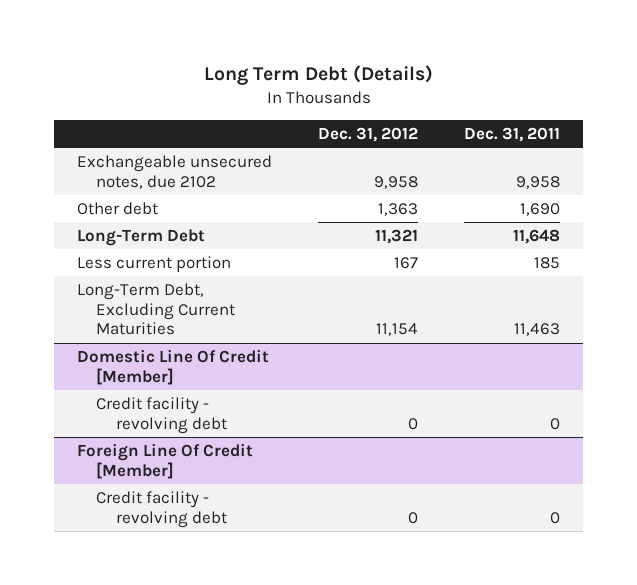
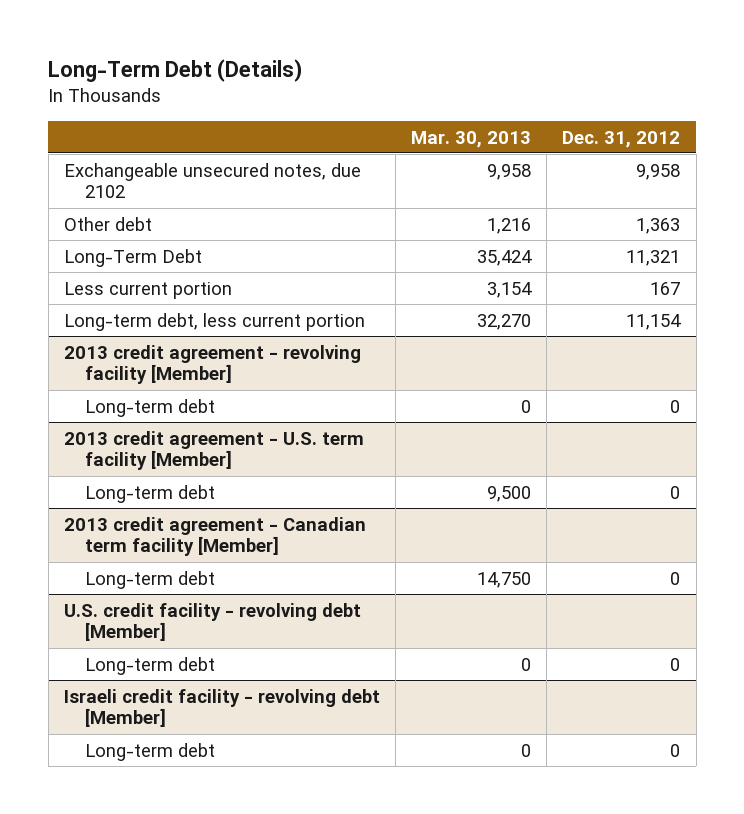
- Long Term Debt (Details)
+ Long-Term Debt (Details)
- | Dec. 31, 2012 | Dec. 31, 2011
+ | Mar. 30, 2013 | Dec. 31, 2012
- Long-Term Debt, Excluding Current Maturities | 11,154 | 11,463
- Domestic Line Of Credit [Member]
- Credit facility - revolving debt | 0 | 0
- Foreign Line Of Credit [Member]
- Credit facility - revolving debt | 0 | 0
+ Long-term debt, less current portion | 32,270 | 11,154
+ 2013 credit agreement - revolving facility [Member]
+ Long-term debt | 0 | 0
+ 2013 credit agreement - U.S. term facility [Member]
+ Long-term debt | 9,500 | 0
+ 2013 credit agreement - Canadian term facility [Member]
+ Long-term debt | 14,750 | 0
+ U.S. credit facility - revolving debt [Member]
+ Long-term debt | 0 | 0
+ Israeli credit facility - revolving debt [Member]
+ Long-term debt | 0 | 0

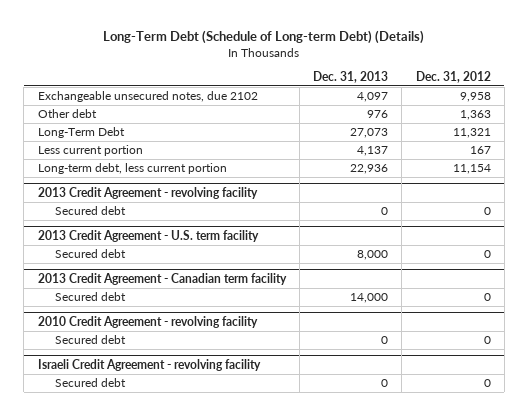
- Long-Term Debt (Details)
+ Long-Term Debt (Schedule of Long-term Debt) (Details)
- | Mar. 30, 2013 | Dec. 31, 2012
+ | Dec. 31, 2013 | Dec. 31, 2012
- 2013 credit agreement - revolving facility [Member]
- Long-term debt | 0 | 0
- 2013 credit agreement - U.S. term facility [Member]
- Long-term debt | 9,500 | 0
- 2013 credit agreement - Canadian term facility [Member]
- Long-term debt | 14,750 | 0
- U.S. credit facility - revolving debt [Member]
- Long-term debt | 0 | 0
- Israeli credit facility - revolving debt [Member]
- Long-term debt | 0 | 0
+ 2013 Credit Agreement - revolving facility
+ Secured debt | 0 | 0
+ 2013 Credit Agreement - U.S. term facility
+ Secured debt | 8,000 | 0
+ 2013 Credit Agreement - Canadian term facility
+ Secured debt | 14,000 | 0
+ 2010 Credit Agreement - revolving facility
+ Secured debt | 0 | 0
+ Israeli Credit Agreement - revolving facility
+ Secured debt | 0 | 0

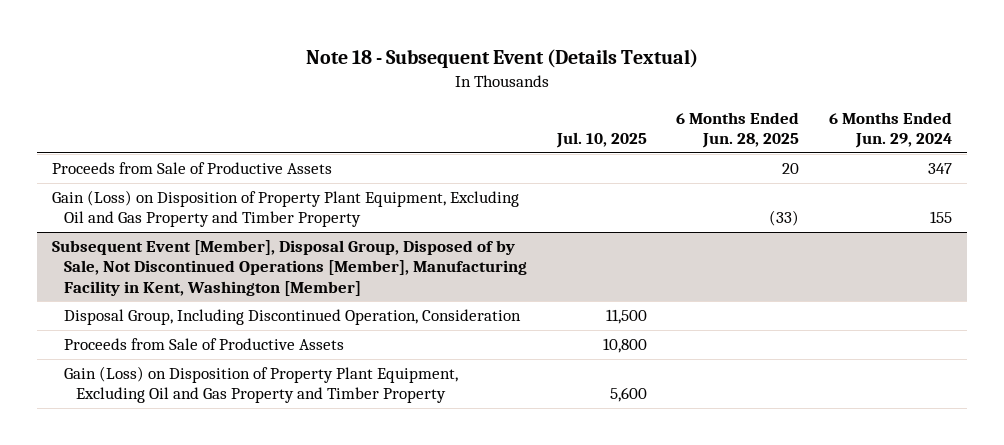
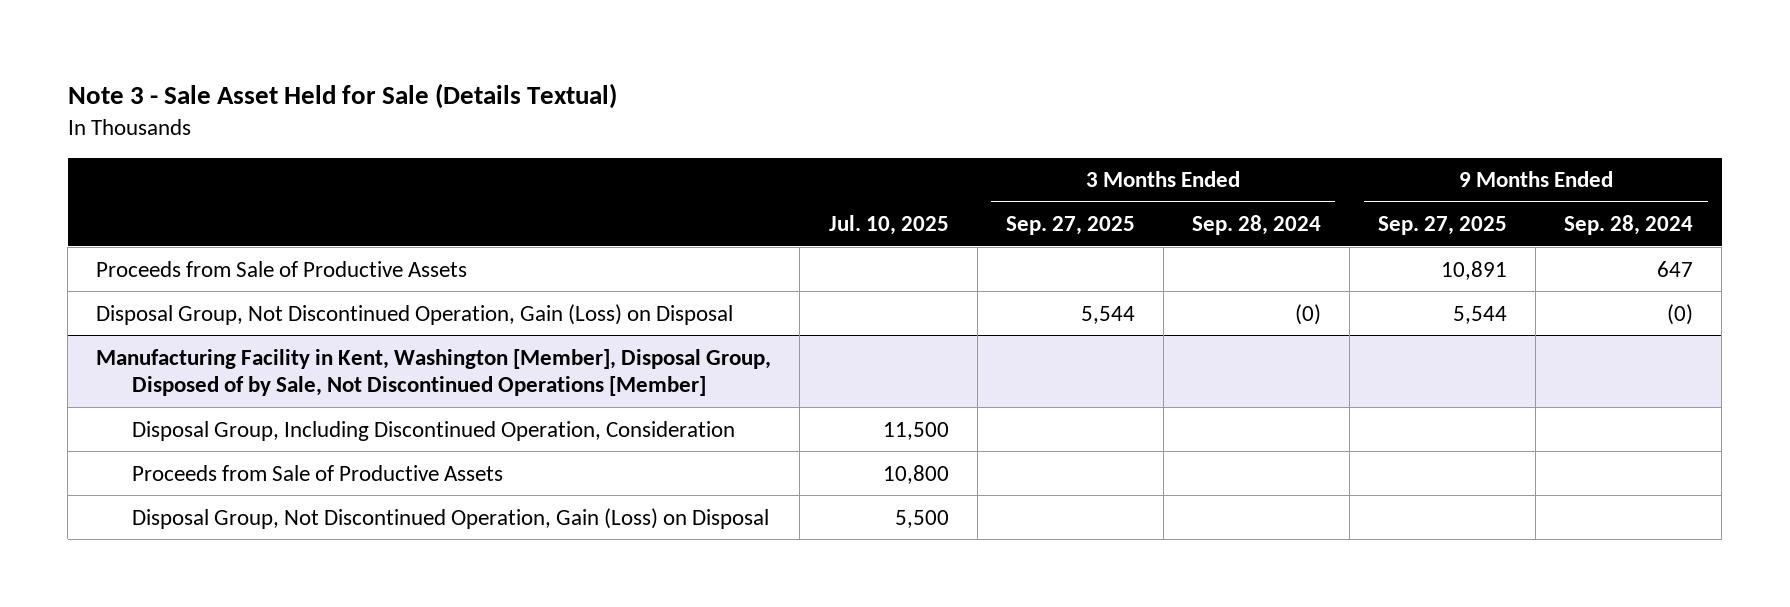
- Note 18 - Subsequent Event (Details Textual)
+ Note 3 - Sale Asset Held for Sale (Details Textual)
- | Jul. 10, 2025 | 6 Months Ended Jun. 28, 2025 | 6 Months Ended Jun. 29, 2024
+ | Jul. 10, 2025 | 3 Months Ended Sep. 27, 2025 | 3 Months Ended Sep. 28, 2024 | 9 Months Ended Sep. 27, 2025 | 9 Months Ended Sep. 28, 2024
- Gain (Loss) on Disposition of Property Plant Equipment, Excluding Oil and Gas Property and Timber Property | | (33) | 155
- Subsequent Event [Member], Disposal Group, Disposed of by Sale, Not Discontinued Operations [Member], Manufacturing Facility in Kent, Washington [Member]
+ Disposal Group, Not Discontinued Operation, Gain (Loss) on Disposal | | 5,544 | (0) | 5,544 | (0)
+ Manufacturing Facility in Kent, Washington [Member], Disposal Group, Disposed of by Sale, Not Discontinued Operations [Member]
- Gain (Loss) on Disposition of Property Plant Equipment, Excluding Oil and Gas Property and Timber Property | 5,600 | |
+ Disposal Group, Not Discontinued Operation, Gain (Loss) on Disposal | 5,500 | | | |

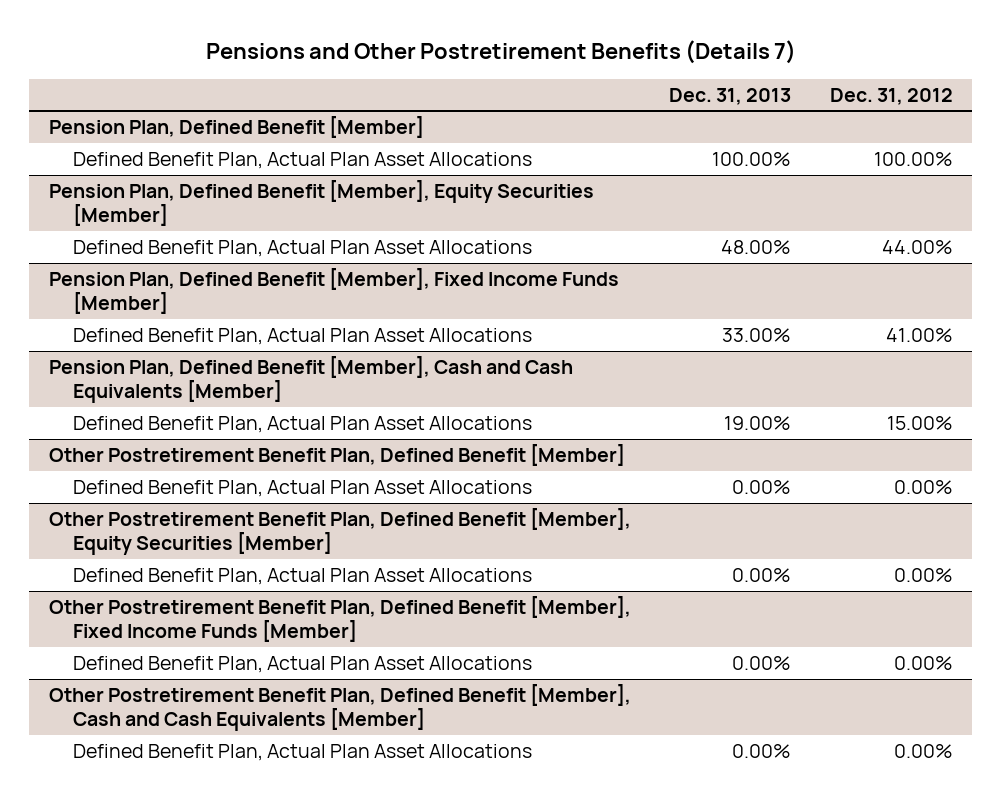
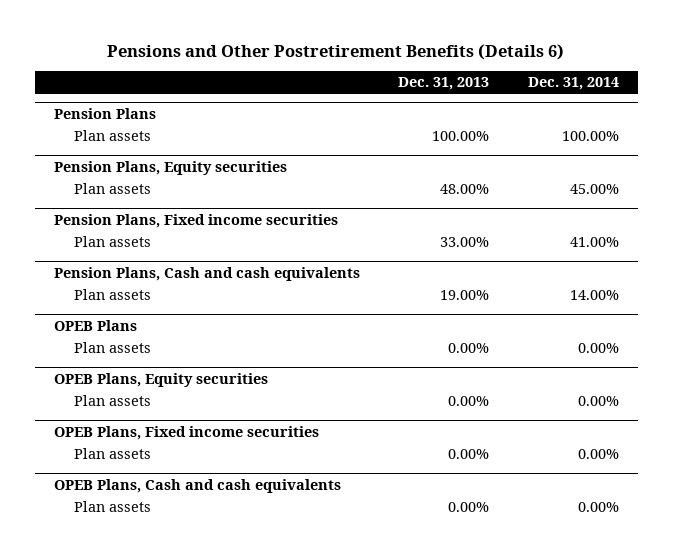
- Pensions and Other Postretirement Benefits (Details 7)
+ Pensions and Other Postretirement Benefits (Details 6)
- | Dec. 31, 2013 | Dec. 31, 2012
+ | Dec. 31, 2013 | Dec. 31, 2014
- Pension Plan, Defined Benefit [Member]
- Defined Benefit Plan, Actual Plan Asset Allocations | 100.00% | 100.00%
- Pension Plan, Defined Benefit [Member], Equity Securities [Member]
- Defined Benefit Plan, Actual Plan Asset Allocations | 48.00% | 44.00%
- Pension Plan, Defined Benefit [Member], Fixed Income Funds [Member]
- Defined Benefit Plan, Actual Plan Asset Allocations | 33.00% | 41.00%
- Pension Plan, Defined Benefit [Member], Cash and Cash Equivalents [Member]
- Defined Benefit Plan, Actual Plan Asset Allocations | 19.00% | 15.00%
- Other Postretirement Benefit Plan, Defined Benefit [Member]
- Defined Benefit Plan, Actual Plan Asset Allocations | 0.00% | 0.00%
- Other Postretirement Benefit Plan, Defined Benefit [Member], Equity Securities [Member]
- Defined Benefit Plan, Actual Plan Asset Allocations | 0.00% | 0.00%
- Other Postretirement Benefit Plan, Defined Benefit [Member], Fixed Income Funds [Member]
- Defined Benefit Plan, Actual Plan Asset Allocations | 0.00% | 0.00%
- Other Postretirement Benefit Plan, Defined Benefit [Member], Cash and Cash Equivalents [Member]
- Defined Benefit Plan, Actual Plan Asset Allocations | 0.00% | 0.00%
+ Pension Plans
+ Plan assets | 100.00% | 100.00%
+ Pension Plans, Equity securities
+ Plan assets | 48.00% | 45.00%
+ Pension Plans, Fixed income securities
+ Plan assets | 33.00% | 41.00%
+ Pension Plans, Cash and cash equivalents
+ Plan assets | 19.00% | 14.00%
+ OPEB Plans
+ Plan assets | 0.00% | 0.00%
+ OPEB Plans, Equity securities
+ Plan assets | 0.00% | 0.00%
+ OPEB Plans, Fixed income securities
+ Plan assets | 0.00% | 0.00%
+ OPEB Plans, Cash and cash equivalents
+ Plan assets | 0.00% | 0.00%

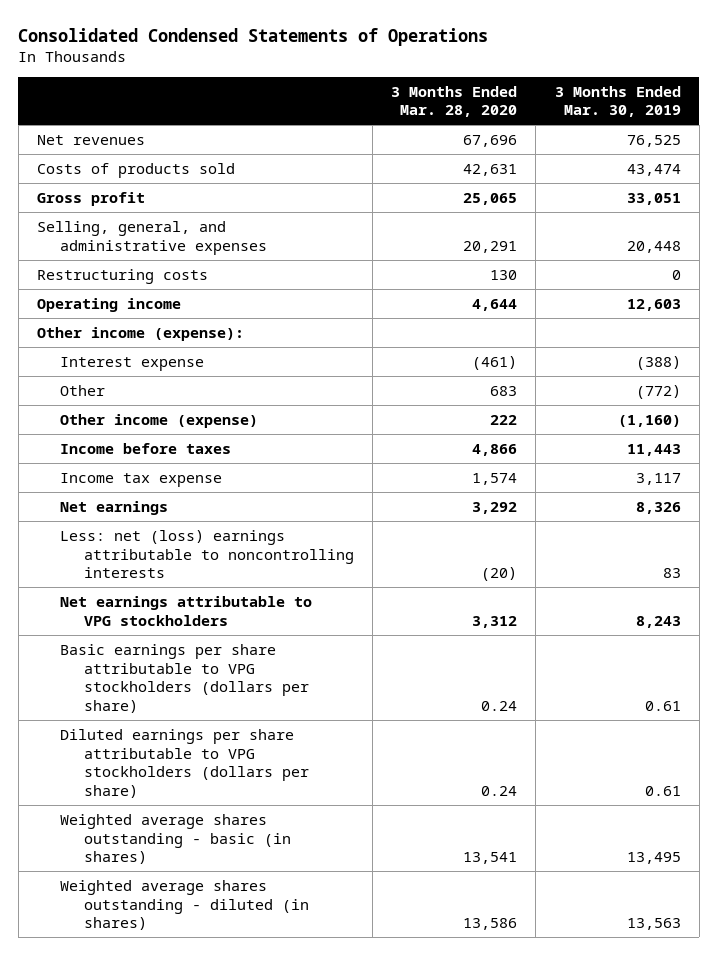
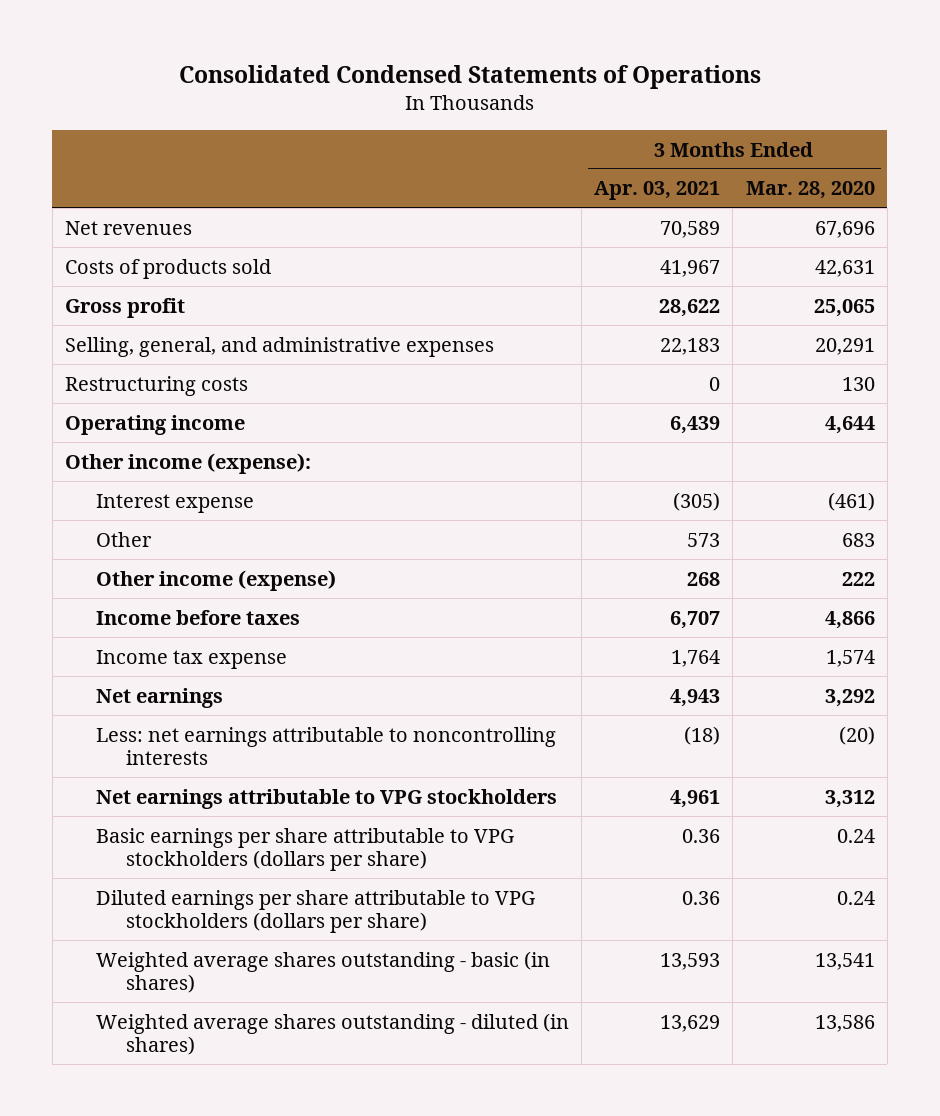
- | 3 Months Ended Mar. 28, 2020 | 3 Months Ended Mar. 30, 2019
+ | 3 Months Ended Apr. 03, 2021 | 3 Months Ended Mar. 28, 2020
- Less: net (loss) earnings attributable to noncontrolling interests | (20) | 83
+ Less: net earnings attributable to noncontrolling interests | (18) | (20)

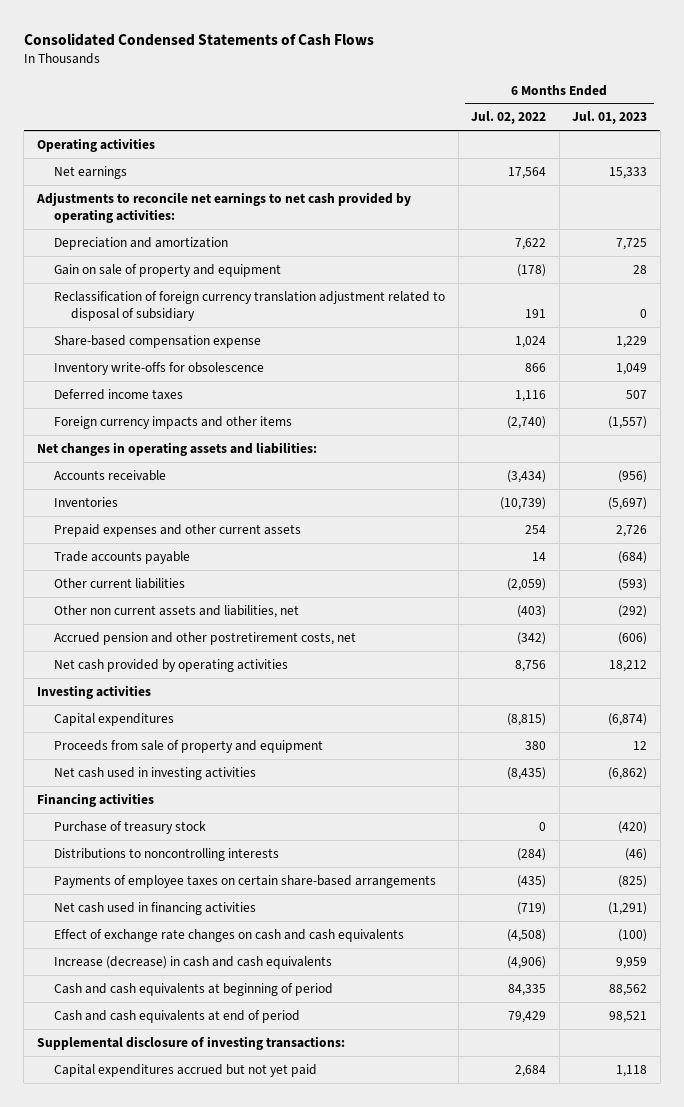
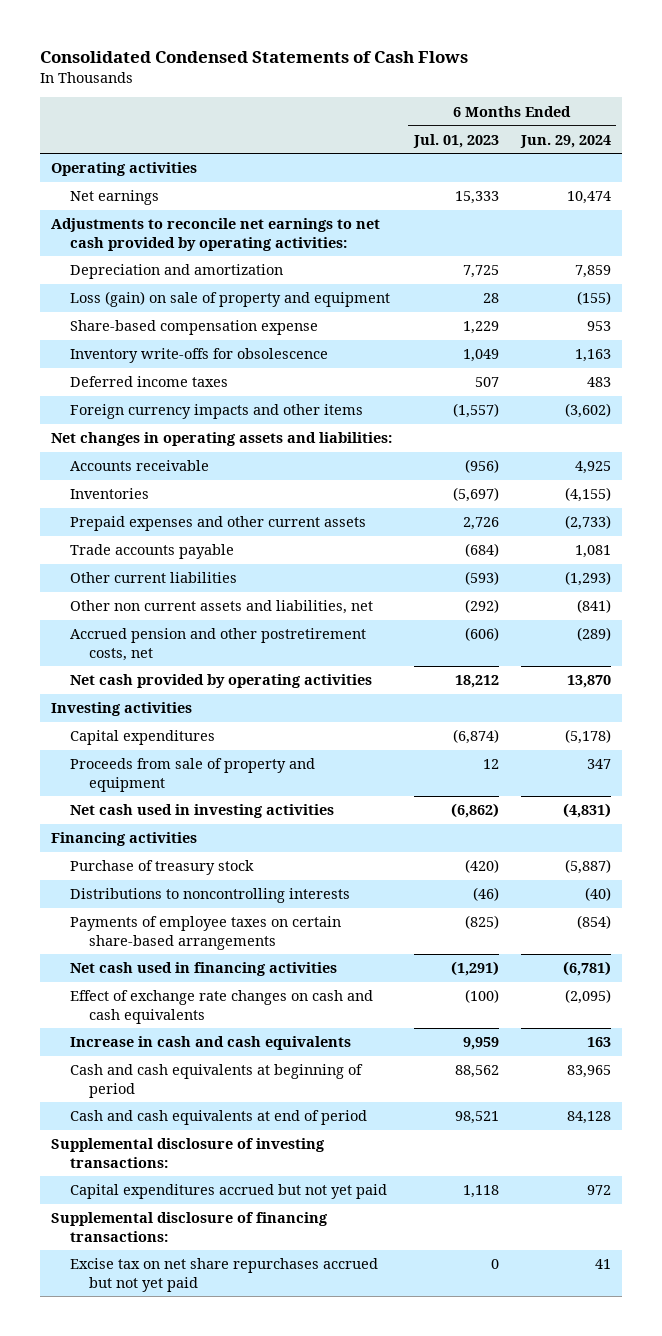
- | 6 Months Ended Jul. 02, 2022 | 6 Months Ended Jul. 01, 2023
+ | 6 Months Ended Jul. 01, 2023 | 6 Months Ended Jun. 29, 2024
- Gain on sale of property and equipment | (178) | 28
- Reclassification of foreign currency translation adjustment related to disposal of subsidiary | 191 | 0
+ Loss (gain) on sale of property and equipment | 28 | (155)
- Increase (decrease) in cash and cash equivalents | (4,906) | 9,959
+ Increase in cash and cash equivalents | 9,959 | 163
+ Supplemental disclosure of financing transactions:
+ Excise tax on net share repurchases accrued but not yet paid | 0 | 41

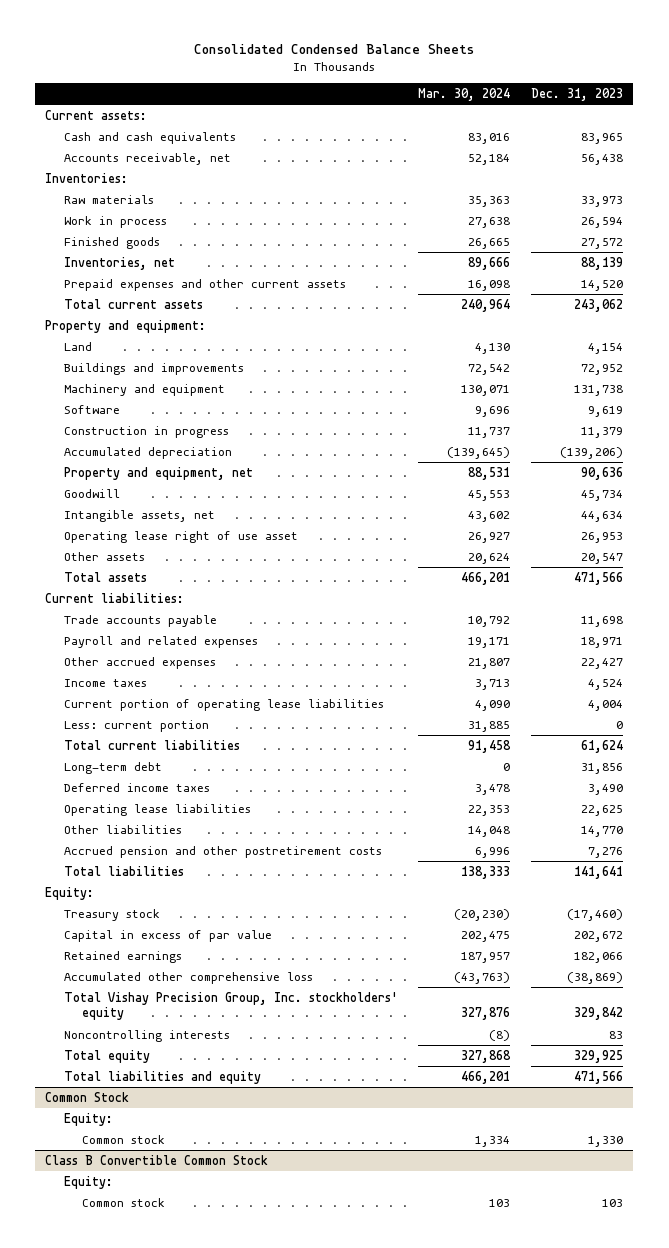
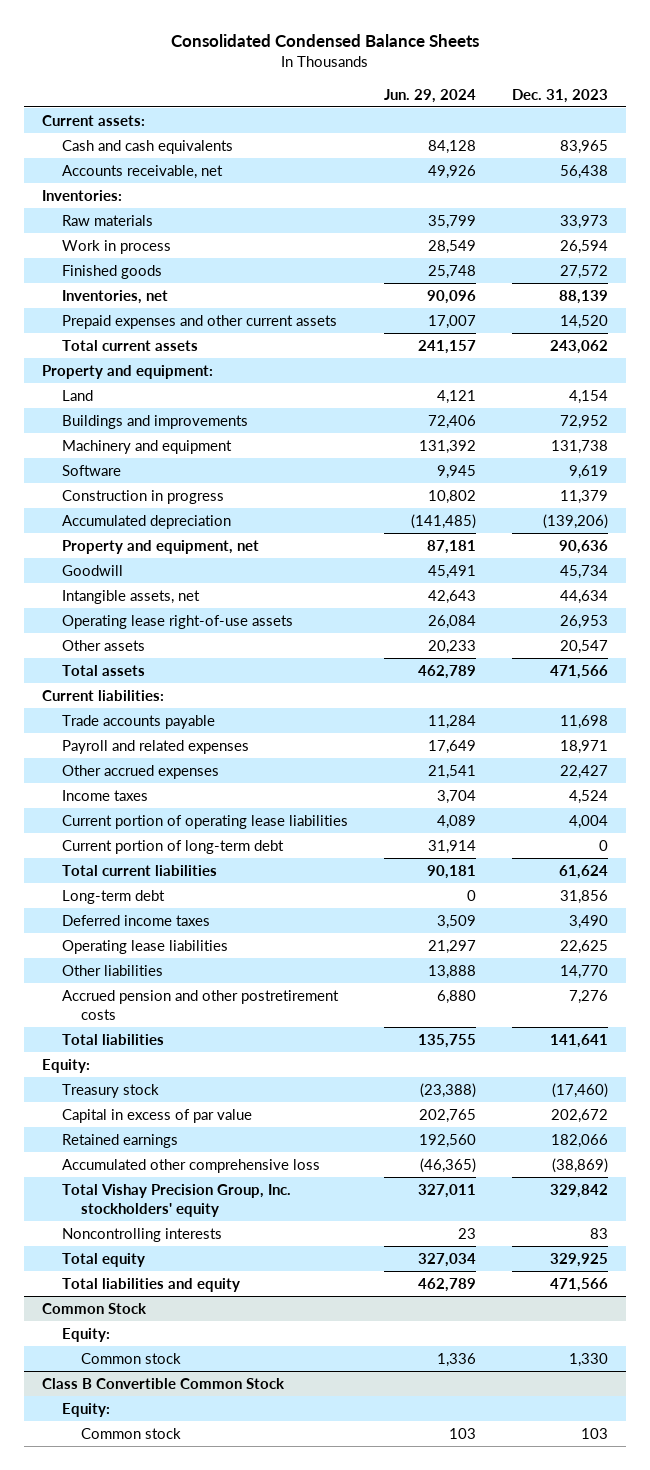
- | Mar. 30, 2024 | Dec. 31, 2023
+ | Jun. 29, 2024 | Dec. 31, 2023
- Operating lease right of use asset | 26,927 | 26,953
+ Operating lease right-of-use assets | 26,084 | 26,953
- Less: current portion | 31,885 | 0
+ Current portion of long-term debt | 31,914 | 0

